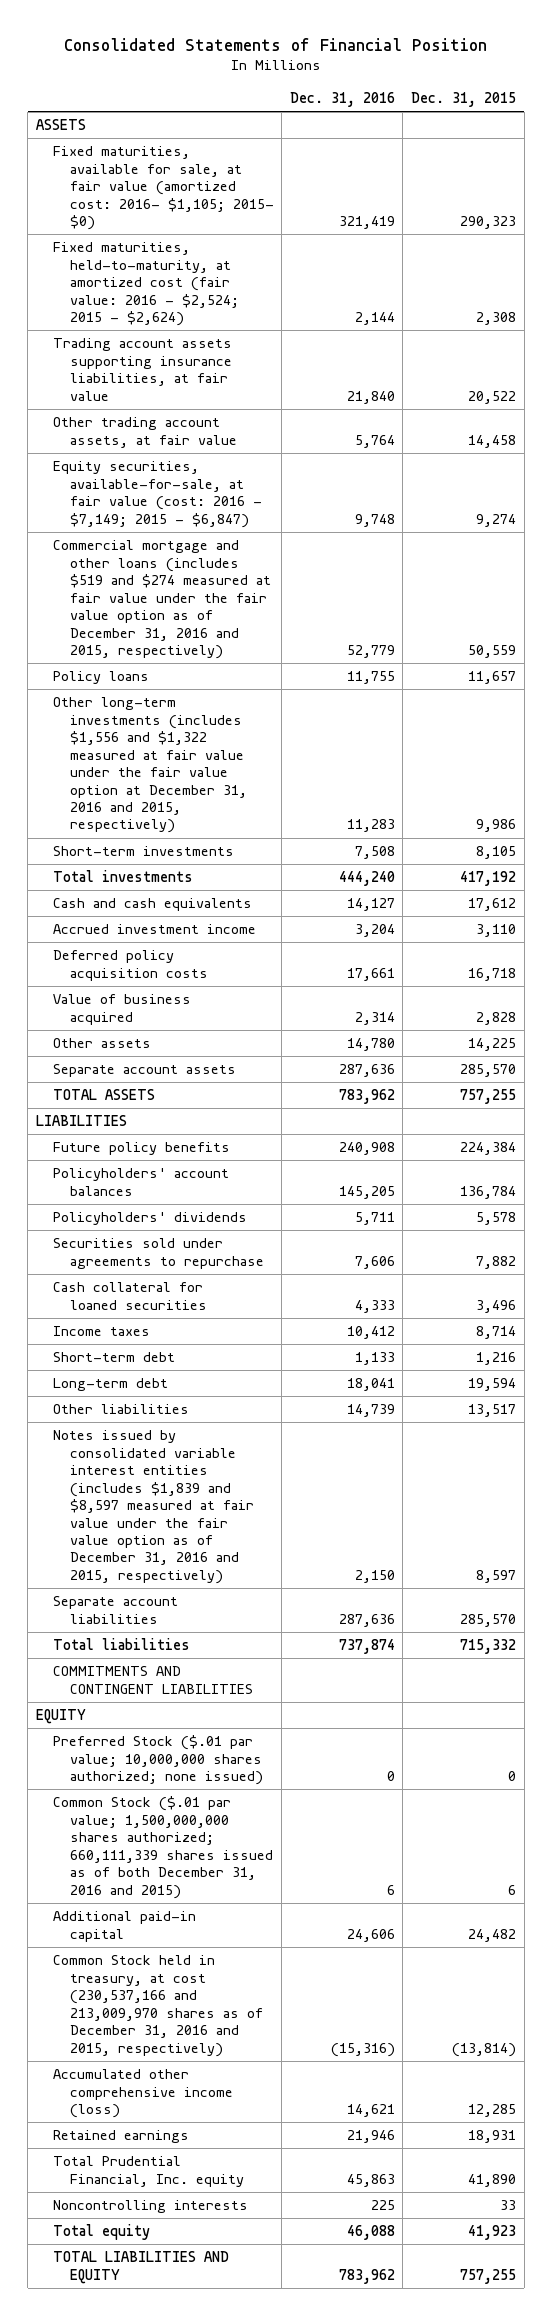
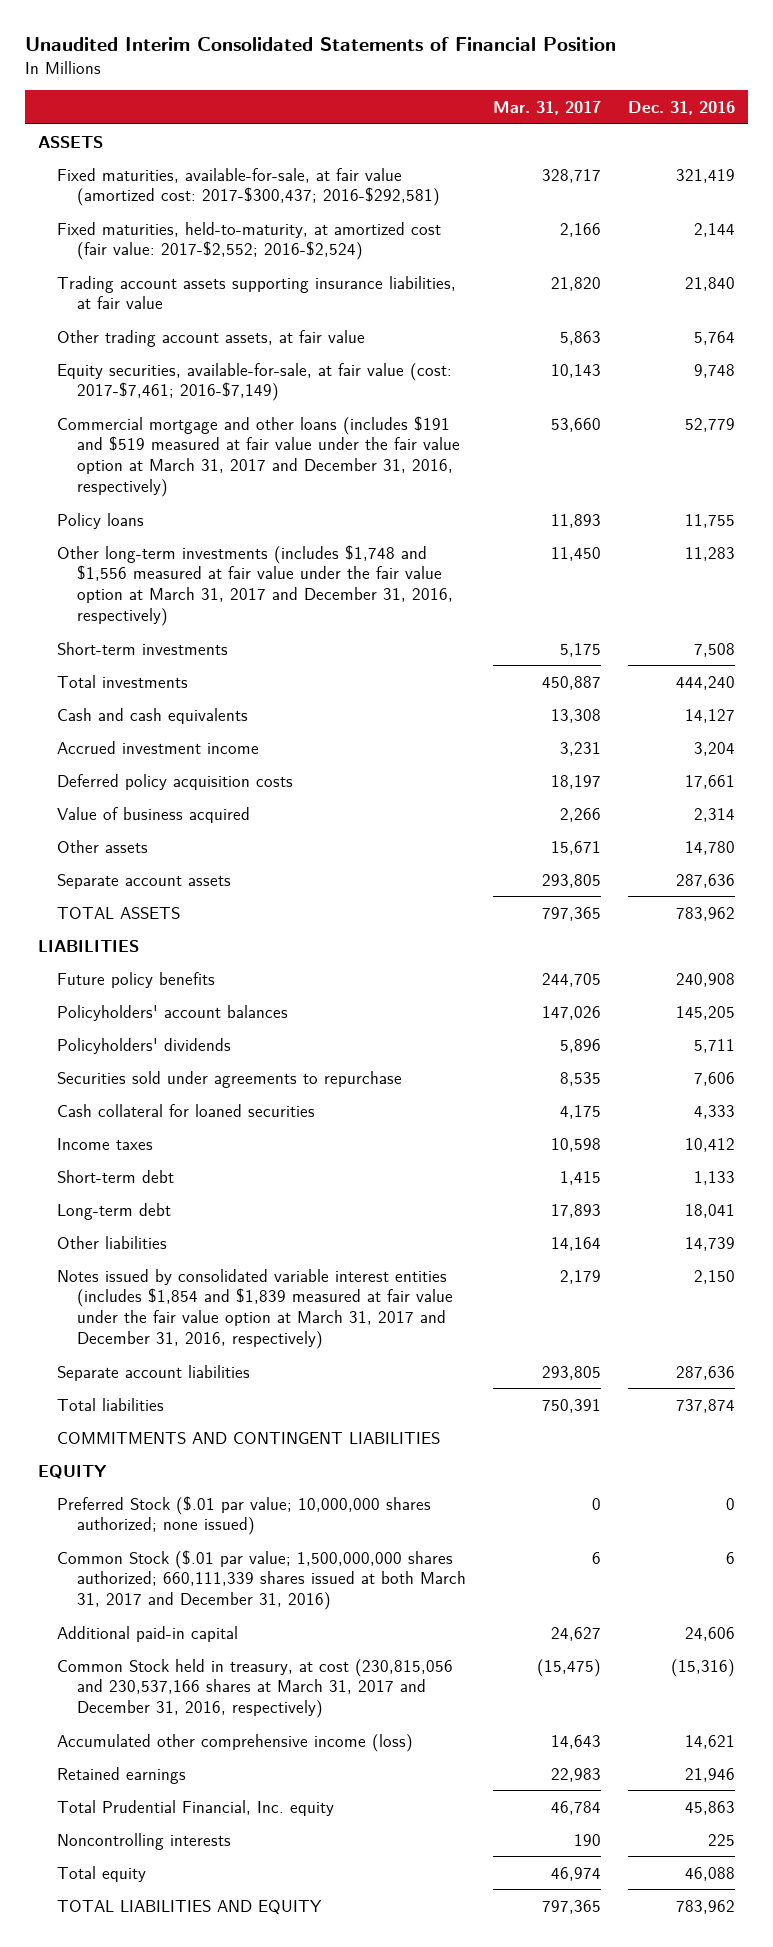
- Consolidated Statements of Financial Position
+ Unaudited Interim Consolidated Statements of Financial Position
- | Dec. 31, 2016 | Dec. 31, 2015
+ | Mar. 31, 2017 | Dec. 31, 2016
- Fixed maturities, available for sale, at fair value (amortized cost: 2016- $1,105; 2015- $0) | 321,419 | 290,323
- Fixed maturities, held-to-maturity, at amortized cost (fair value: 2016 - $2,524; 2015 - $2,624) | 2,144 | 2,308
+ Fixed maturities, available-for-sale, at fair value (amortized cost: 2017-$300,437; 2016-$292,581) | 328,717 | 321,419
+ Fixed maturities, held-to-maturity, at amortized cost (fair value: 2017-$2,552; 2016-$2,524) | 2,166 | 2,144
- Equity securities, available-for-sale, at fair value (cost: 2016 - $7,149; 2015 - $6,847) | 9,748 | 9,274
- Commercial mortgage and other loans (includes $519 and $274 measured at fair value under the fair value option as of December 31, 2016 and 2015, respectively) | 52,779 | 50,559
+ Equity securities, available-for-sale, at fair value (cost: 2017-$7,461; 2016-$7,149) | 10,143 | 9,748
+ Commercial mortgage and other loans (includes $191 and $519 measured at fair value under the fair value option at March 31, 2017 and December 31, 2016, respectively) | 53,660 | 52,779
- Other long-term investments (includes $1,556 and $1,322 measured at fair value under the fair value option at December 31, 2016 and 2015, respectively) | 11,283 | 9,986
+ Other long-term investments (includes $1,748 and $1,556 measured at fair value under the fair value option at March 31, 2017 and December 31, 2016, respectively) | 11,450 | 11,283
- Notes issued by consolidated variable interest entities (includes $1,839 and $8,597 measured at fair value under the fair value option as of December 31, 2016 and 2015, respectively) | 2,150 | 8,597
+ Notes issued by consolidated variable interest entities (includes $1,854 and $1,839 measured at fair value under the fair value option at March 31, 2017 and December 31, 2016, respectively) | 2,179 | 2,150
- Common Stock ($.01 par value; 1,500,000,000 shares authorized; 660,111,339 shares issued as of both December 31, 2016 and 2015) | 6 | 6
+ Common Stock ($.01 par value; 1,500,000,000 shares authorized; 660,111,339 shares issued at both March 31, 2017 and December 31, 2016) | 6 | 6
- Common Stock held in treasury, at cost (230,537,166 and 213,009,970 shares as of December 31, 2016 and 2015, respectively) | (15,316) | (13,814)
+ Common Stock held in treasury, at cost (230,815,056 and 230,537,166 shares at March 31, 2017 and December 31, 2016, respectively) | (15,475) | (15,316)

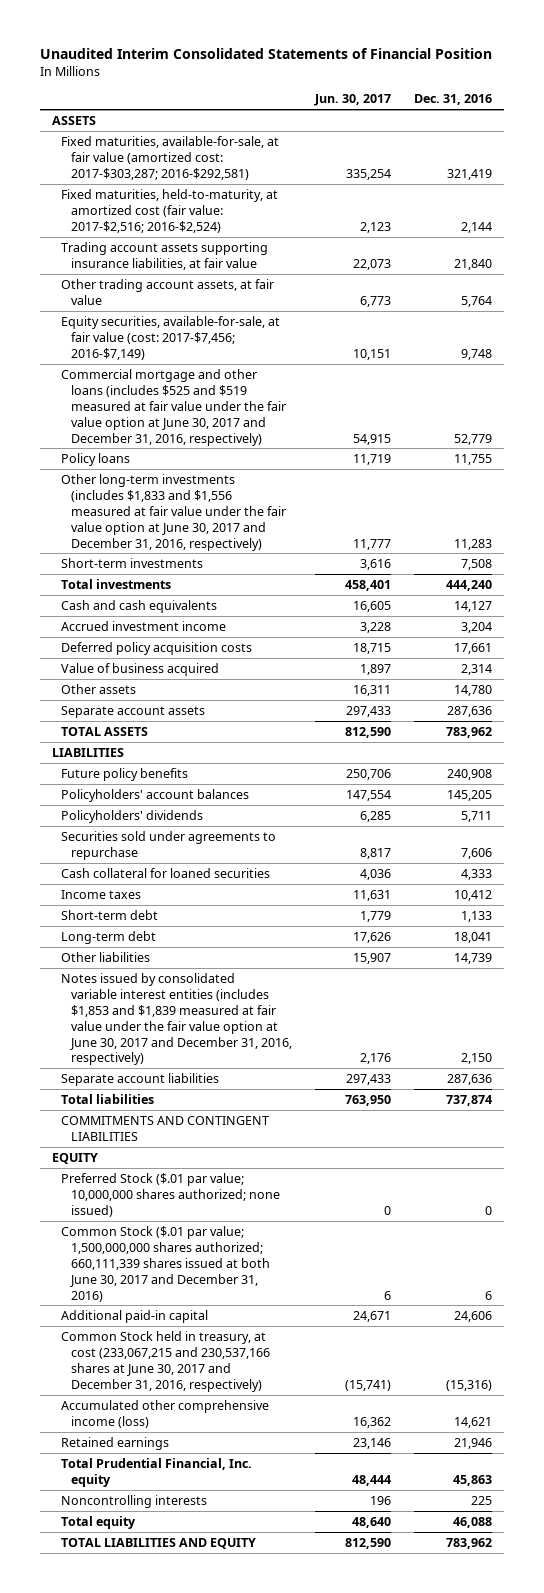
- | Mar. 31, 2017 | Dec. 31, 2016
+ | Jun. 30, 2017 | Dec. 31, 2016
- Fixed maturities, available-for-sale, at fair value (amortized cost: 2017-$300,437; 2016-$292,581) | 328,717 | 321,419
- Fixed maturities, held-to-maturity, at amortized cost (fair value: 2017-$2,552; 2016-$2,524) | 2,166 | 2,144
+ Fixed maturities, available-for-sale, at fair value (amortized cost: 2017-$303,287; 2016-$292,581) | 335,254 | 321,419
+ Fixed maturities, held-to-maturity, at amortized cost (fair value: 2017-$2,516; 2016-$2,524) | 2,123 | 2,144
- Equity securities, available-for-sale, at fair value (cost: 2017-$7,461; 2016-$7,149) | 10,143 | 9,748
- Commercial mortgage and other loans (includes $191 and $519 measured at fair value under the fair value option at March 31, 2017 and December 31, 2016, respectively) | 53,660 | 52,779
+ Equity securities, available-for-sale, at fair value (cost: 2017-$7,456; 2016-$7,149) | 10,151 | 9,748
+ Commercial mortgage and other loans (includes $525 and $519 measured at fair value under the fair value option at June 30, 2017 and December 31, 2016, respectively) | 54,915 | 52,779
- Other long-term investments (includes $1,748 and $1,556 measured at fair value under the fair value option at March 31, 2017 and December 31, 2016, respectively) | 11,450 | 11,283
+ Other long-term investments (includes $1,833 and $1,556 measured at fair value under the fair value option at June 30, 2017 and December 31, 2016, respectively) | 11,777 | 11,283
- Notes issued by consolidated variable interest entities (includes $1,854 and $1,839 measured at fair value under the fair value option at March 31, 2017 and December 31, 2016, respectively) | 2,179 | 2,150
+ Notes issued by consolidated variable interest entities (includes $1,853 and $1,839 measured at fair value under the fair value option at June 30, 2017 and December 31, 2016, respectively) | 2,176 | 2,150
- Common Stock ($.01 par value; 1,500,000,000 shares authorized; 660,111,339 shares issued at both March 31, 2017 and December 31, 2016) | 6 | 6
+ Common Stock ($.01 par value; 1,500,000,000 shares authorized; 660,111,339 shares issued at both June 30, 2017 and December 31, 2016) | 6 | 6
- Common Stock held in treasury, at cost (230,815,056 and 230,537,166 shares at March 31, 2017 and December 31, 2016, respectively) | (15,475) | (15,316)
+ Common Stock held in treasury, at cost (233,067,215 and 230,537,166 shares at June 30, 2017 and December 31, 2016, respectively) | (15,741) | (15,316)

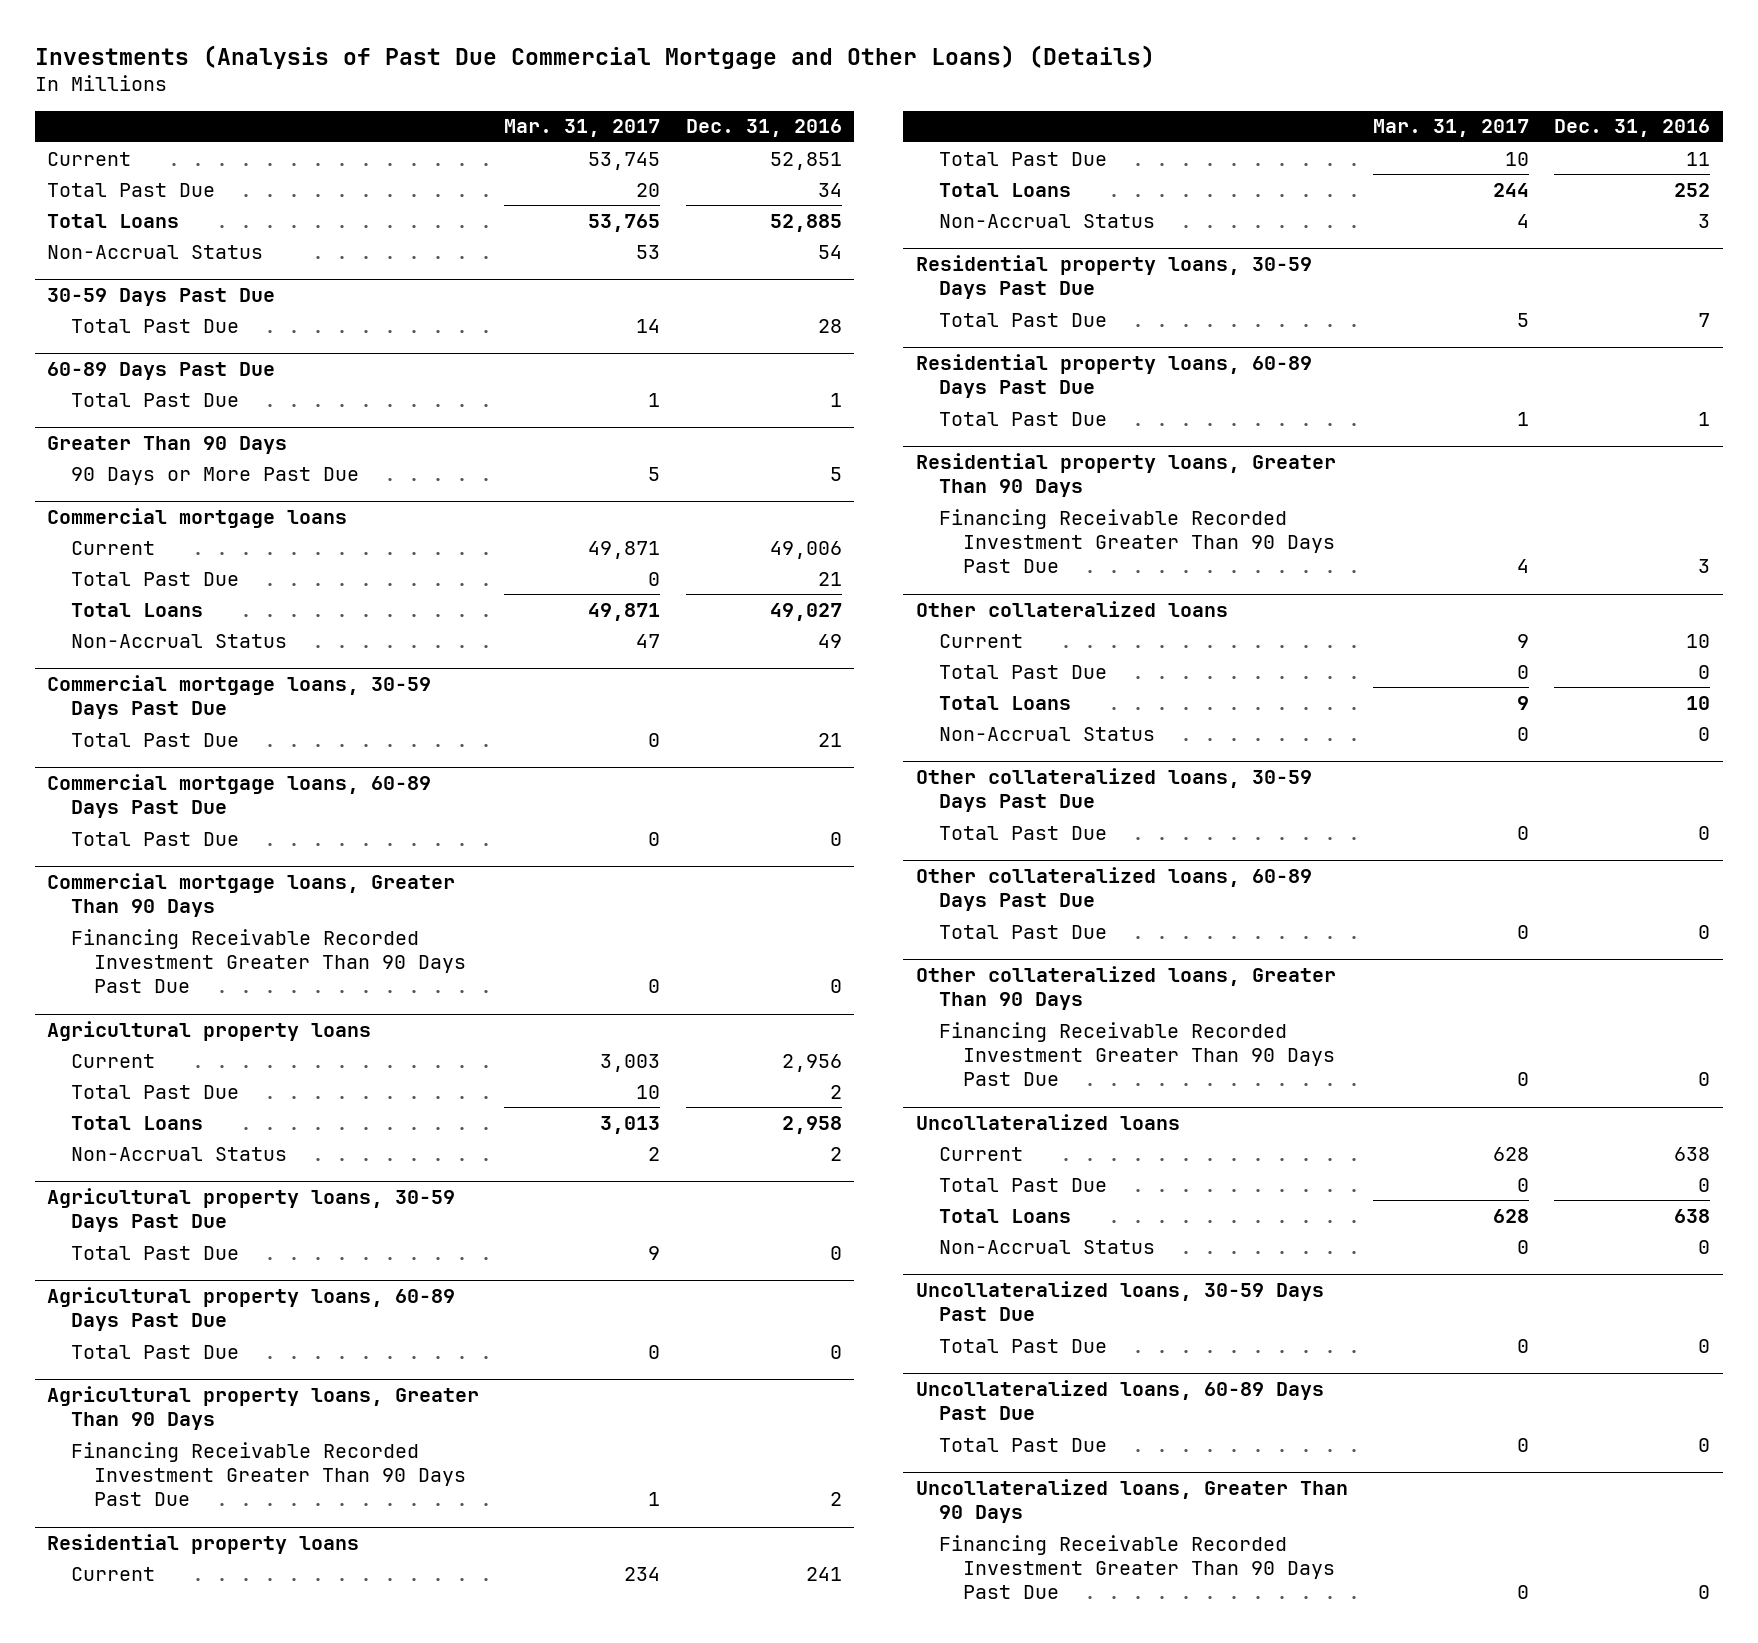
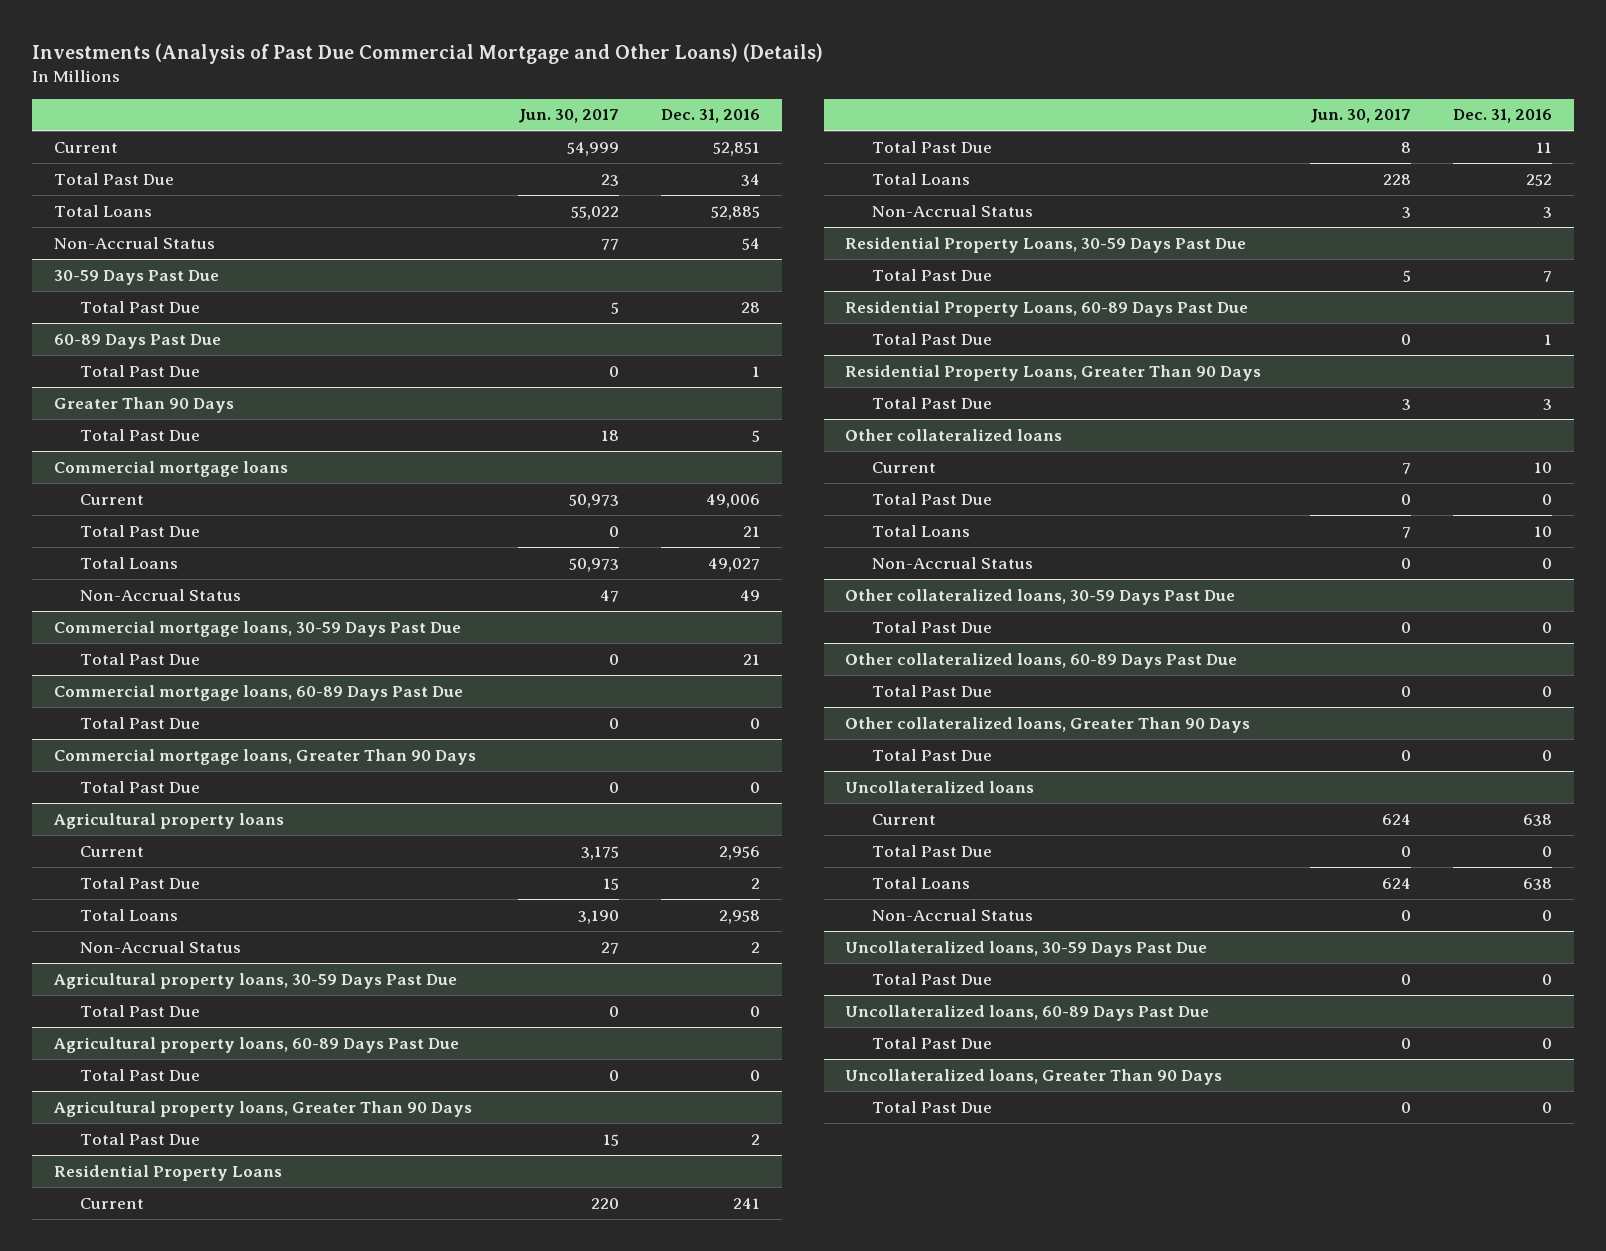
- | Mar. 31, 2017 | Dec. 31, 2016
+ | Jun. 30, 2017 | Dec. 31, 2016
@ Greater Than 90 Days
- 90 Days or More Past Due | 5 | 5
+ Total Past Due | 18 | 5
@ Commercial mortgage loans, Greater Than 90 Days
- Financing Receivable Recorded Investment Greater Than 90 Days Past Due | 0 | 0
+ Total Past Due | 0 | 0
@ Agricultural property loans, Greater Than 90 Days
- Financing Receivable Recorded Investment Greater Than 90 Days Past Due | 1 | 2
- Residential property loans
@ Agricultural property loans, Greater Than 90 Days
+ Total Past Due | 15 | 2
+ Residential Property Loans
- Residential property loans, 30-59 Days Past Due
+ Residential Property Loans, 30-59 Days Past Due
- Residential property loans, 60-89 Days Past Due
+ Residential Property Loans, 60-89 Days Past Due
- Residential property loans, Greater Than 90 Days
- Financing Receivable Recorded Investment Greater Than 90 Days Past Due | 4 | 3
+ Residential Property Loans, Greater Than 90 Days
+ Total Past Due | 3 | 3
@ Other collateralized loans, Greater Than 90 Days
- Financing Receivable Recorded Investment Greater Than 90 Days Past Due | 0 | 0
+ Total Past Due | 0 | 0
@ Uncollateralized loans, Greater Than 90 Days
- Financing Receivable Recorded Investment Greater Than 90 Days Past Due | 0 | 0
+ Total Past Due | 0 | 0

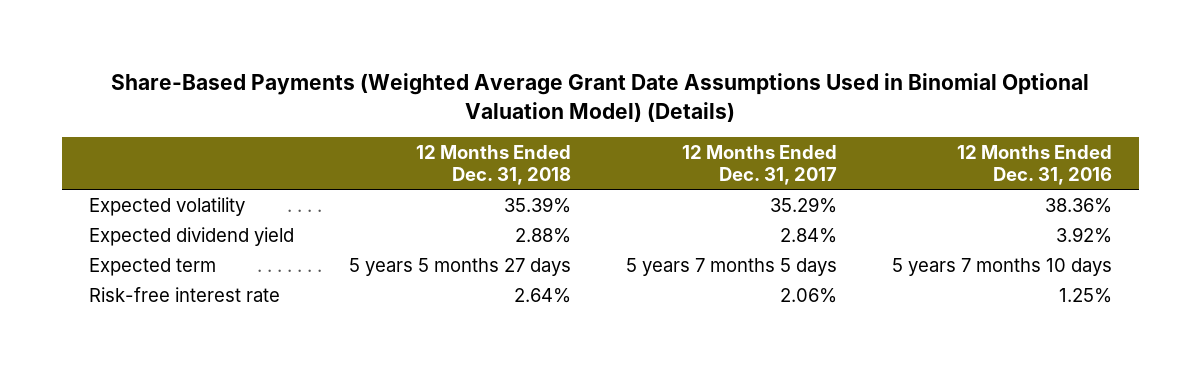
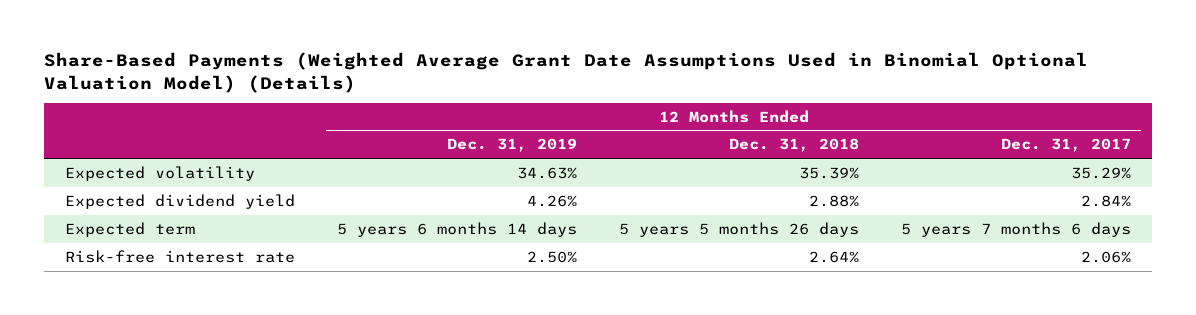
- | 12 Months Ended Dec. 31, 2018 | 12 Months Ended Dec. 31, 2017 | 12 Months Ended Dec. 31, 2016
+ | 12 Months Ended Dec. 31, 2019 | 12 Months Ended Dec. 31, 2018 | 12 Months Ended Dec. 31, 2017
- Expected term | 5 years 5 months 27 days | 5 years 7 months 5 days | 5 years 7 months 10 days
+ Expected term | 5 years 6 months 14 days | 5 years 5 months 26 days | 5 years 7 months 6 days

